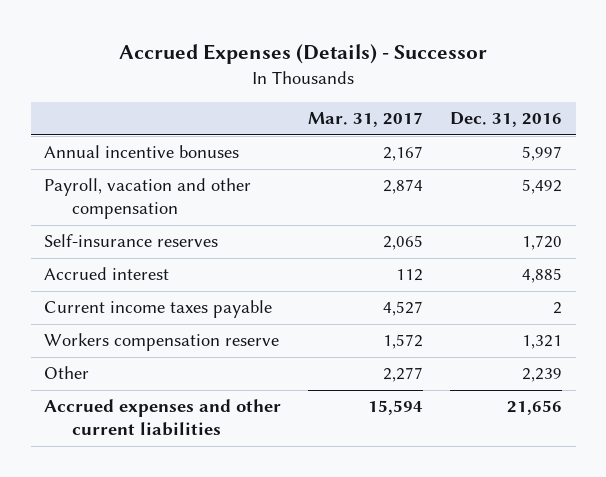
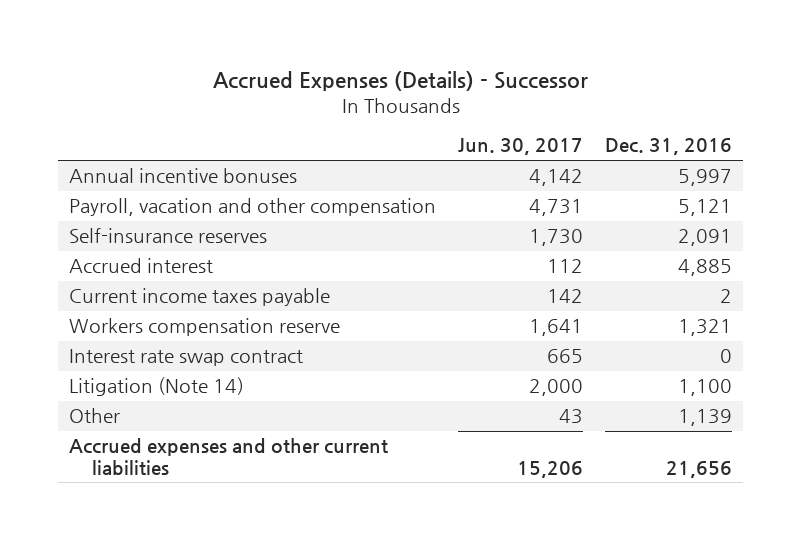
- | Mar. 31, 2017 | Dec. 31, 2016
+ | Jun. 30, 2017 | Dec. 31, 2016
- Payroll, vacation and other compensation | 2,874 | 5,492
- Self-insurance reserves | 2,065 | 1,720
+ Payroll, vacation and other compensation | 4,731 | 5,121
+ Self-insurance reserves | 1,730 | 2,091
- Other | 2,277 | 2,239
+ Interest rate swap contract | 665 | 0
+ Litigation (Note 14) | 2,000 | 1,100
+ Other | 43 | 1,139

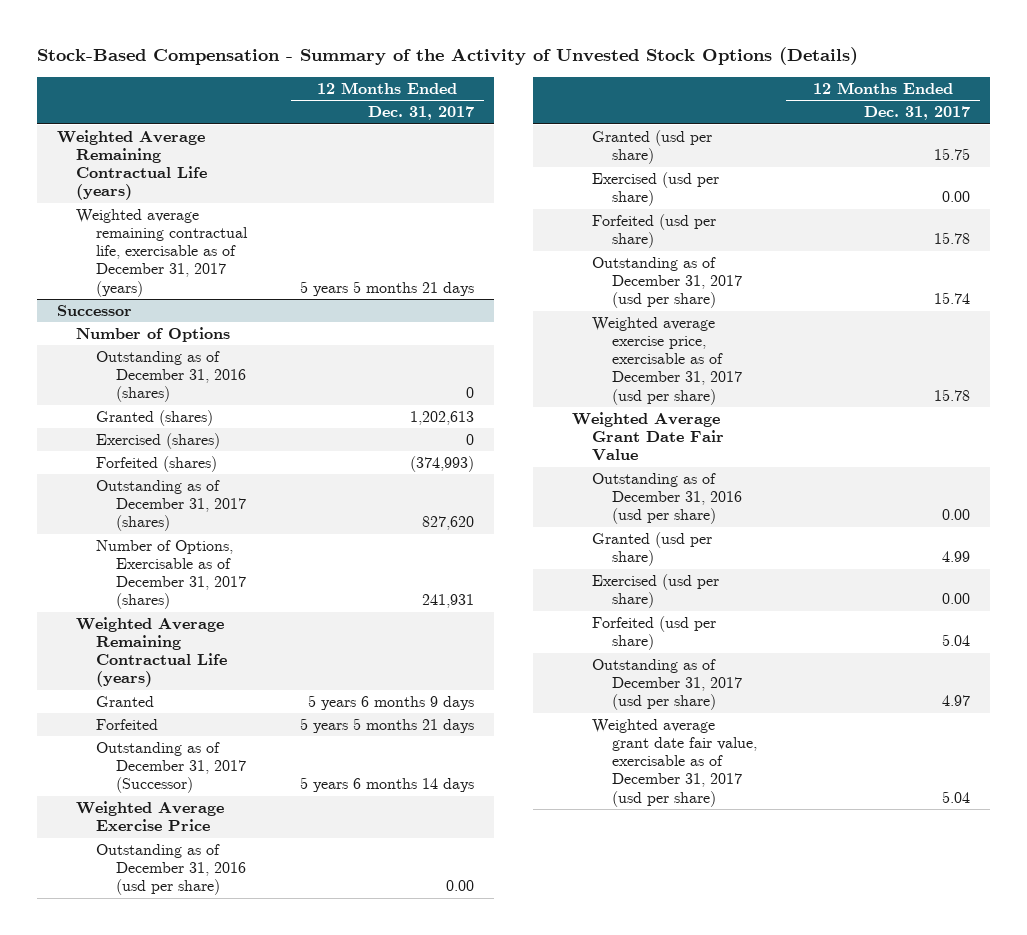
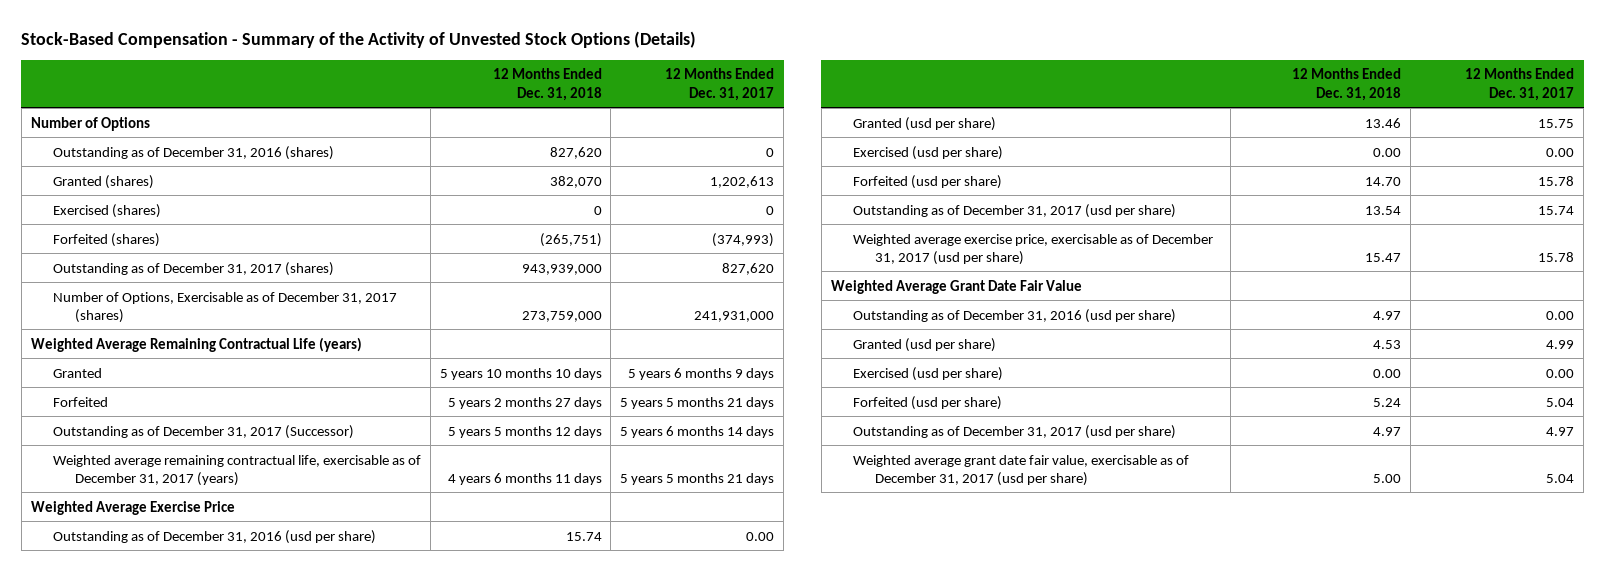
- | 12 Months Ended Dec. 31, 2017
+ | 12 Months Ended Dec. 31, 2018 | 12 Months Ended Dec. 31, 2017
- Weighted Average Remaining Contractual Life (years)
- Successor
- Number of Options, Exercisable as of December 31, 2017 (shares) | 241,931
+ Number of Options, Exercisable as of December 31, 2017 (shares) | 273,759,000 | 241,931,000
moved down: Weighted average remaining contractual life, exercisable as of December 31, 2017 (years) | 4 years 6 months 11 days | 5 years 5 months 21 days

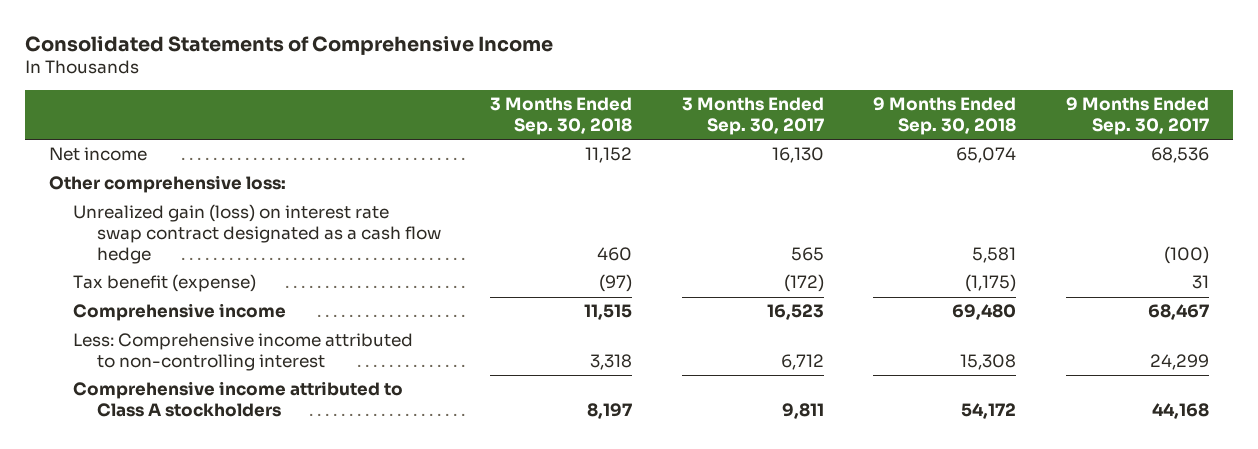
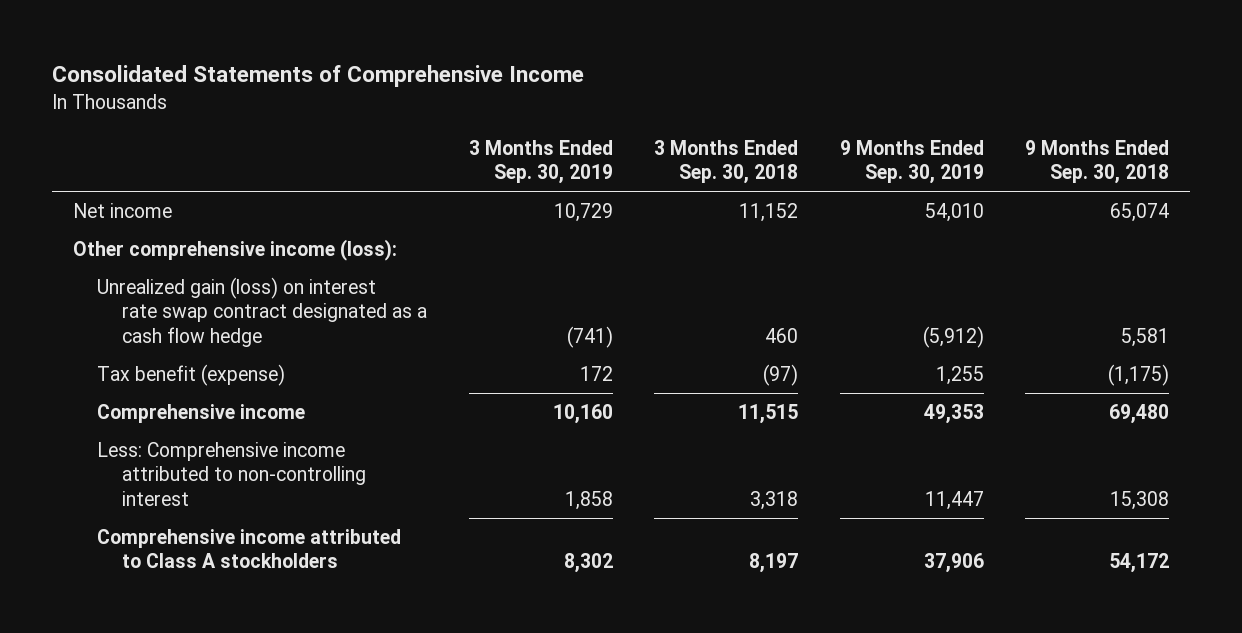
- | 3 Months Ended Sep. 30, 2018 | 3 Months Ended Sep. 30, 2017 | 9 Months Ended Sep. 30, 2018 | 9 Months Ended Sep. 30, 2017
+ | 3 Months Ended Sep. 30, 2019 | 3 Months Ended Sep. 30, 2018 | 9 Months Ended Sep. 30, 2019 | 9 Months Ended Sep. 30, 2018
- Other comprehensive loss:
+ Other comprehensive income (loss):

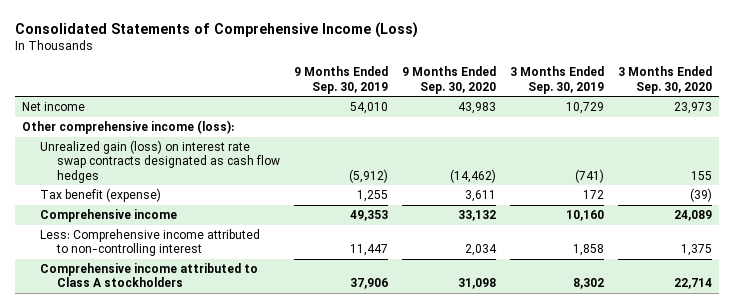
- Consolidated Statements of Comprehensive Income
+ Consolidated Statements of Comprehensive Income (Loss)
- | 3 Months Ended Sep. 30, 2019 | 3 Months Ended Sep. 30, 2018 | 9 Months Ended Sep. 30, 2019 | 9 Months Ended Sep. 30, 2018
+ | 9 Months Ended Sep. 30, 2019 | 9 Months Ended Sep. 30, 2020 | 3 Months Ended Sep. 30, 2019 | 3 Months Ended Sep. 30, 2020
- Unrealized gain (loss) on interest rate swap contract designated as a cash flow hedge | (741) | 460 | (5,912) | 5,581
+ Unrealized gain (loss) on interest rate swap contracts designated as cash flow hedges | (5,912) | (14,462) | (741) | 155

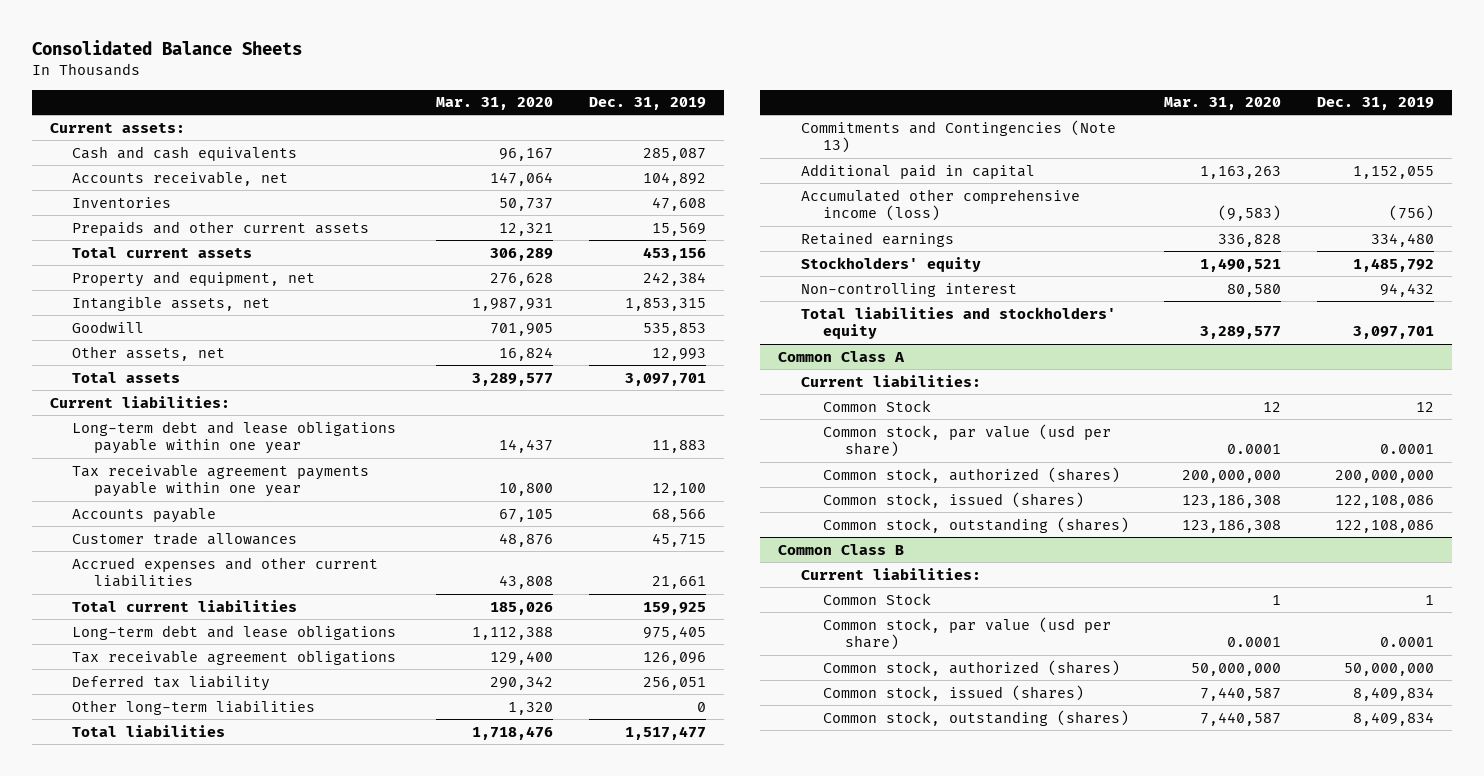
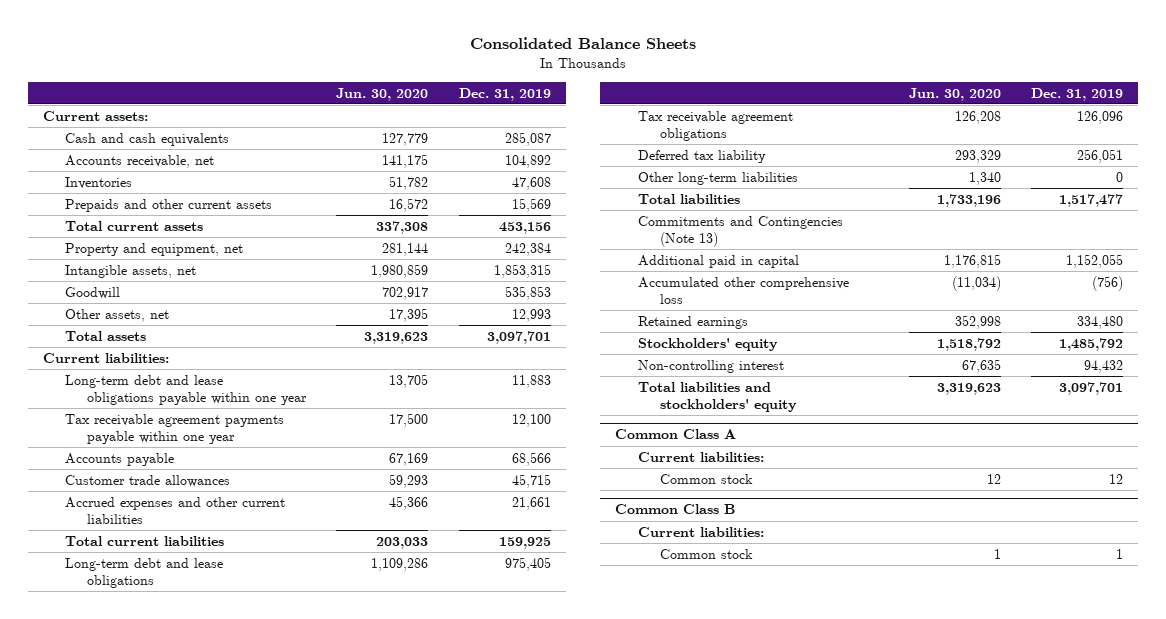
- | Mar. 31, 2020 | Dec. 31, 2019
+ | Jun. 30, 2020 | Dec. 31, 2019
- Accumulated other comprehensive income (loss) | (9,583) | (756)
+ Accumulated other comprehensive loss | (11,034) | (756)
@ Common Class A
- Common Stock | 12 | 12
- Common stock, par value (usd per share) | 0.0001 | 0.0001
- Common stock, authorized (shares) | 200,000,000 | 200,000,000
- Common stock, issued (shares) | 123,186,308 | 122,108,086
- Common stock, outstanding (shares) | 123,186,308 | 122,108,086
+ Common stock | 12 | 12
@ Common Class B
- Common Stock | 1 | 1
- Common stock, par value (usd per share) | 0.0001 | 0.0001
- Common stock, authorized (shares) | 50,000,000 | 50,000,000
- Common stock, issued (shares) | 7,440,587 | 8,409,834
- Common stock, outstanding (shares) | 7,440,587 | 8,409,834
+ Common stock | 1 | 1

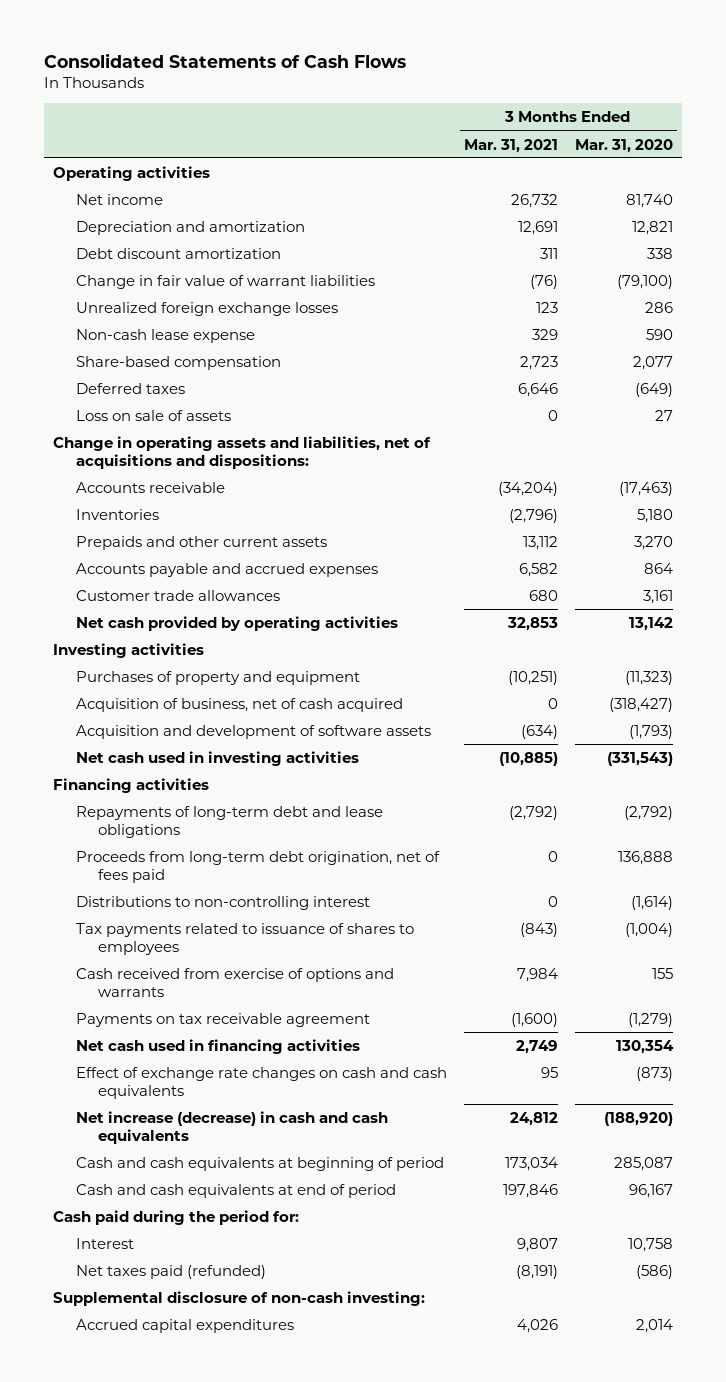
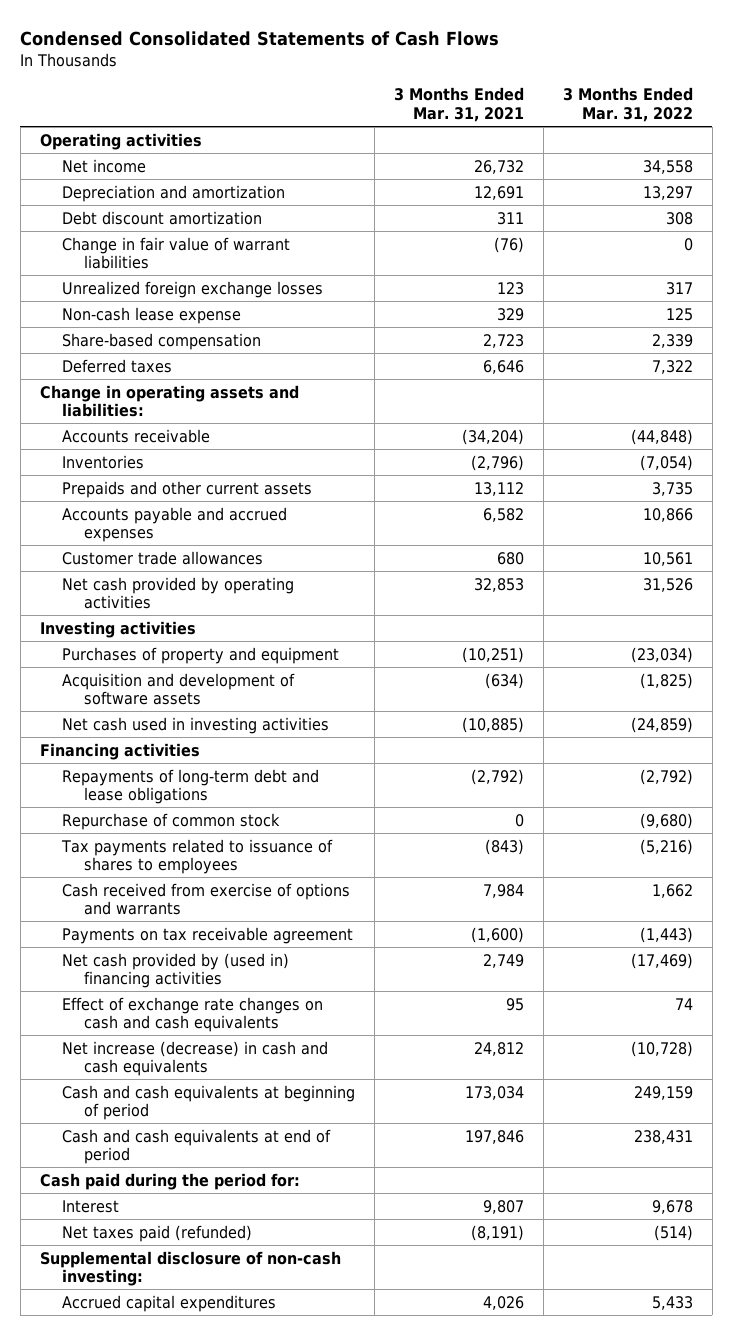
- Consolidated Statements of Cash Flows
+ Condensed Consolidated Statements of Cash Flows
- | 3 Months Ended Mar. 31, 2021 | 3 Months Ended Mar. 31, 2020
+ | 3 Months Ended Mar. 31, 2021 | 3 Months Ended Mar. 31, 2022
- Loss on sale of assets | 0 | 27
- Change in operating assets and liabilities, net of acquisitions and dispositions:
+ Change in operating assets and liabilities:
- Acquisition of business, net of cash acquired | 0 | (318,427)
- Proceeds from long-term debt origination, net of fees paid | 0 | 136,888
- Distributions to non-controlling interest | 0 | (1,614)
+ Repurchase of common stock | 0 | (9,680)
- Net cash used in financing activities | 2,749 | 130,354
+ Net cash provided by (used in) financing activities | 2,749 | (17,469)

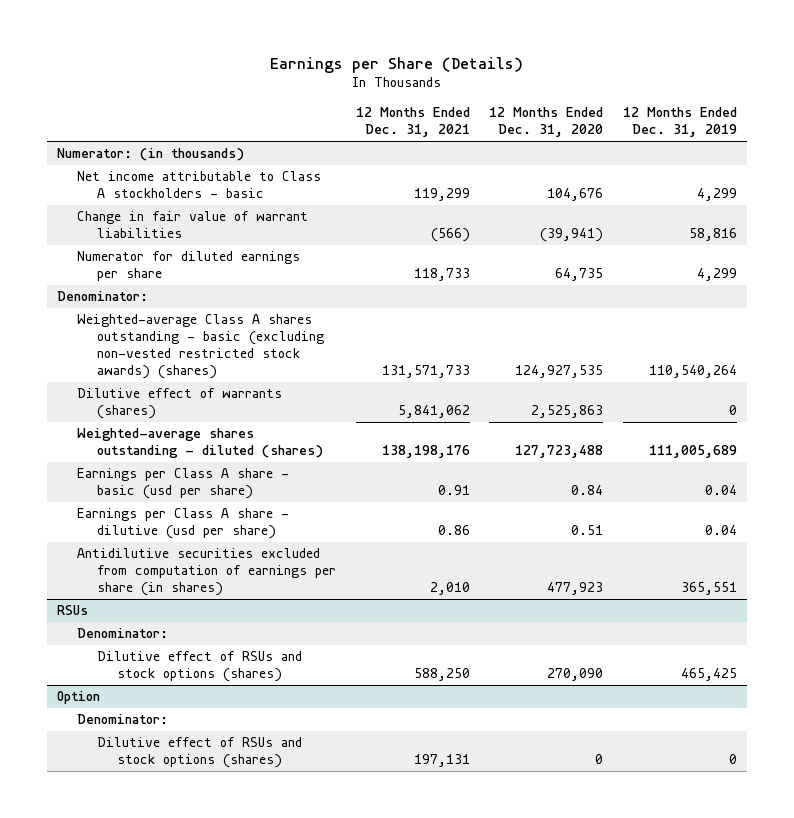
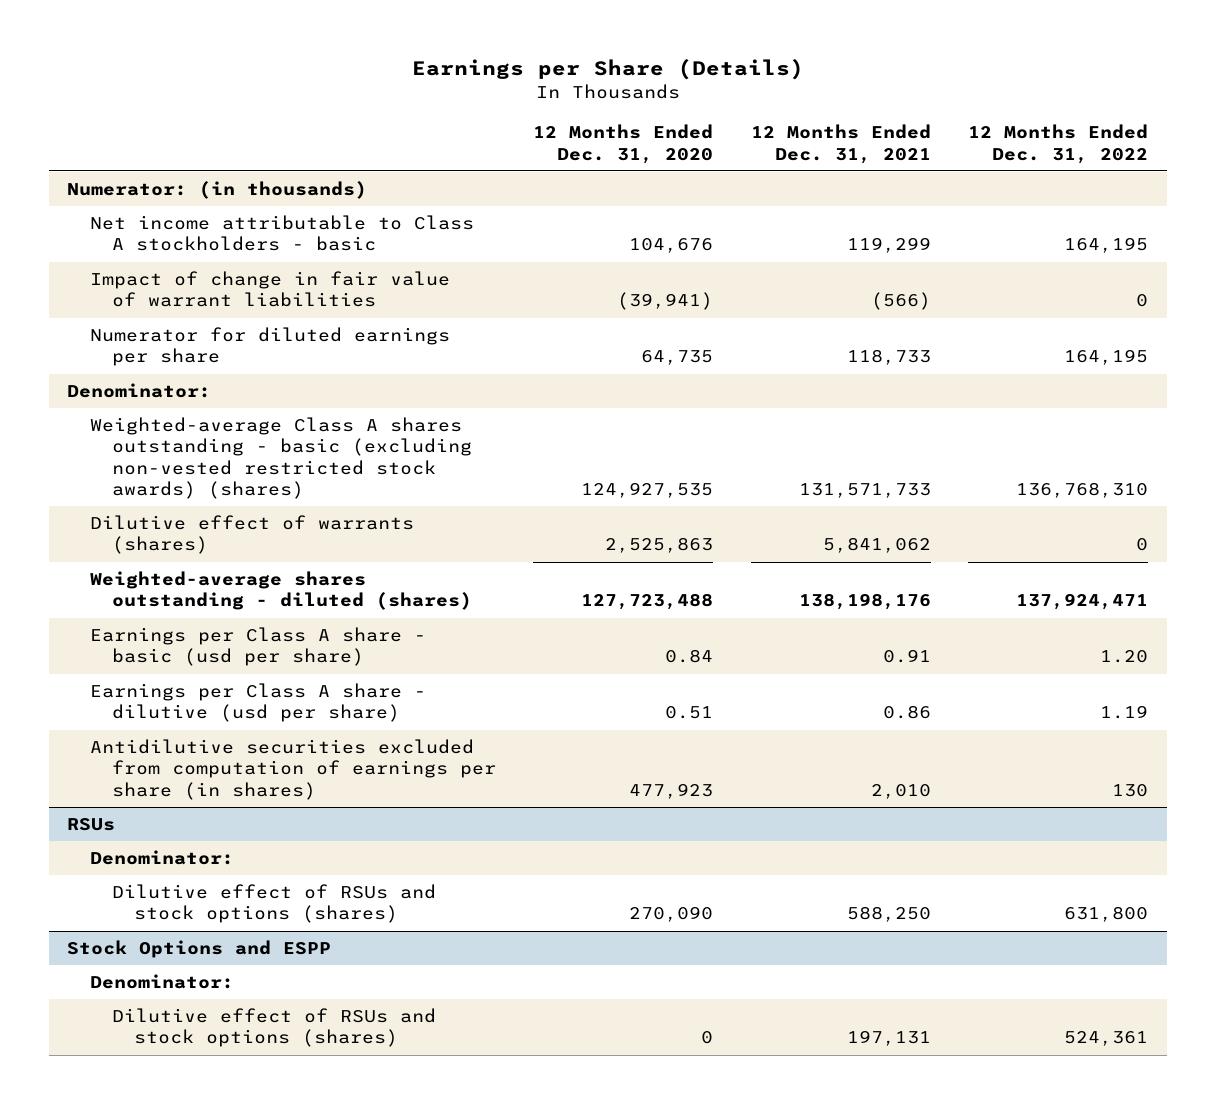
- | 12 Months Ended Dec. 31, 2021 | 12 Months Ended Dec. 31, 2020 | 12 Months Ended Dec. 31, 2019
+ | 12 Months Ended Dec. 31, 2020 | 12 Months Ended Dec. 31, 2021 | 12 Months Ended Dec. 31, 2022
- Change in fair value of warrant liabilities | (566) | (39,941) | 58,816
+ Impact of change in fair value of warrant liabilities | (39,941) | (566) | 0
- Option
+ Stock Options and ESPP

